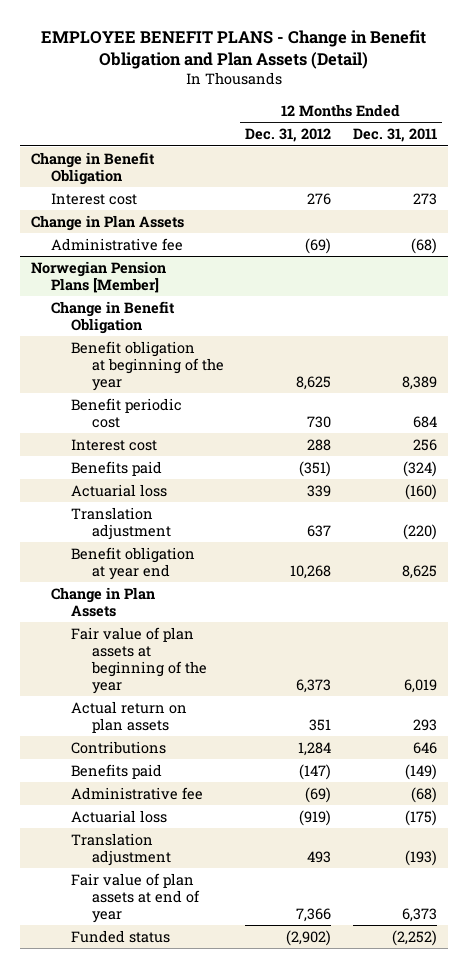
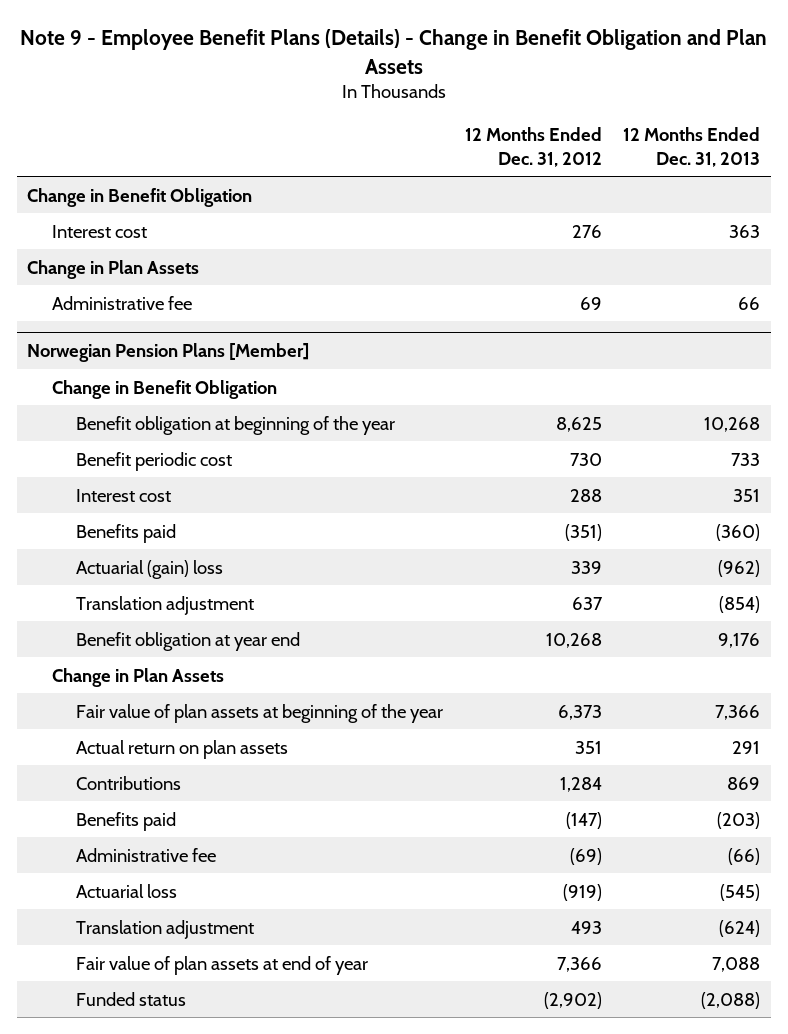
- EMPLOYEE BENEFIT PLANS - Change in Benefit Obligation and Plan Assets (Detail)
+ Note 9 - Employee Benefit Plans (Details) - Change in Benefit Obligation and Plan Assets
- | 12 Months Ended Dec. 31, 2012 | 12 Months Ended Dec. 31, 2011
+ | 12 Months Ended Dec. 31, 2012 | 12 Months Ended Dec. 31, 2013
- Administrative fee | (69) | (68)
+ Administrative fee | 69 | 66
@ Norwegian Pension Plans [Member]
- Actuarial loss | 339 | (160)
+ Actuarial (gain) loss | 339 | (962)

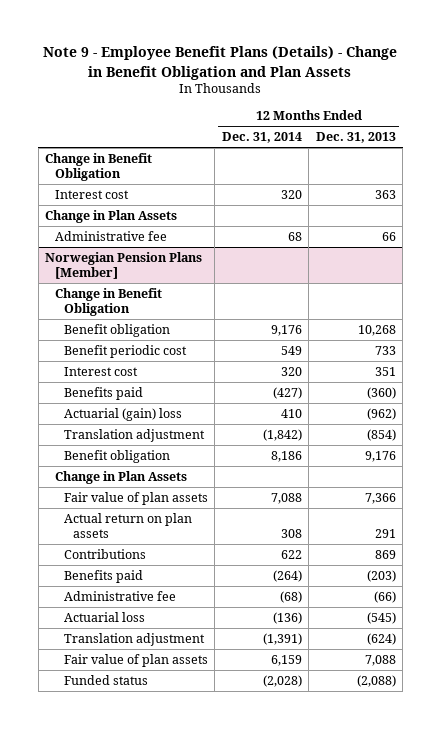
- | 12 Months Ended Dec. 31, 2012 | 12 Months Ended Dec. 31, 2013
+ | 12 Months Ended Dec. 31, 2014 | 12 Months Ended Dec. 31, 2013
@ Norwegian Pension Plans [Member]
- Benefit obligation at beginning of the year | 8,625 | 10,268
+ Benefit obligation | 9,176 | 10,268
- Benefit obligation at year end | 10,268 | 9,176
+ Benefit obligation | 8,186 | 9,176
- Fair value of plan assets at beginning of the year | 6,373 | 7,366
+ Fair value of plan assets | 7,088 | 7,366
- Fair value of plan assets at end of year | 7,366 | 7,088
+ Fair value of plan assets | 6,159 | 7,088

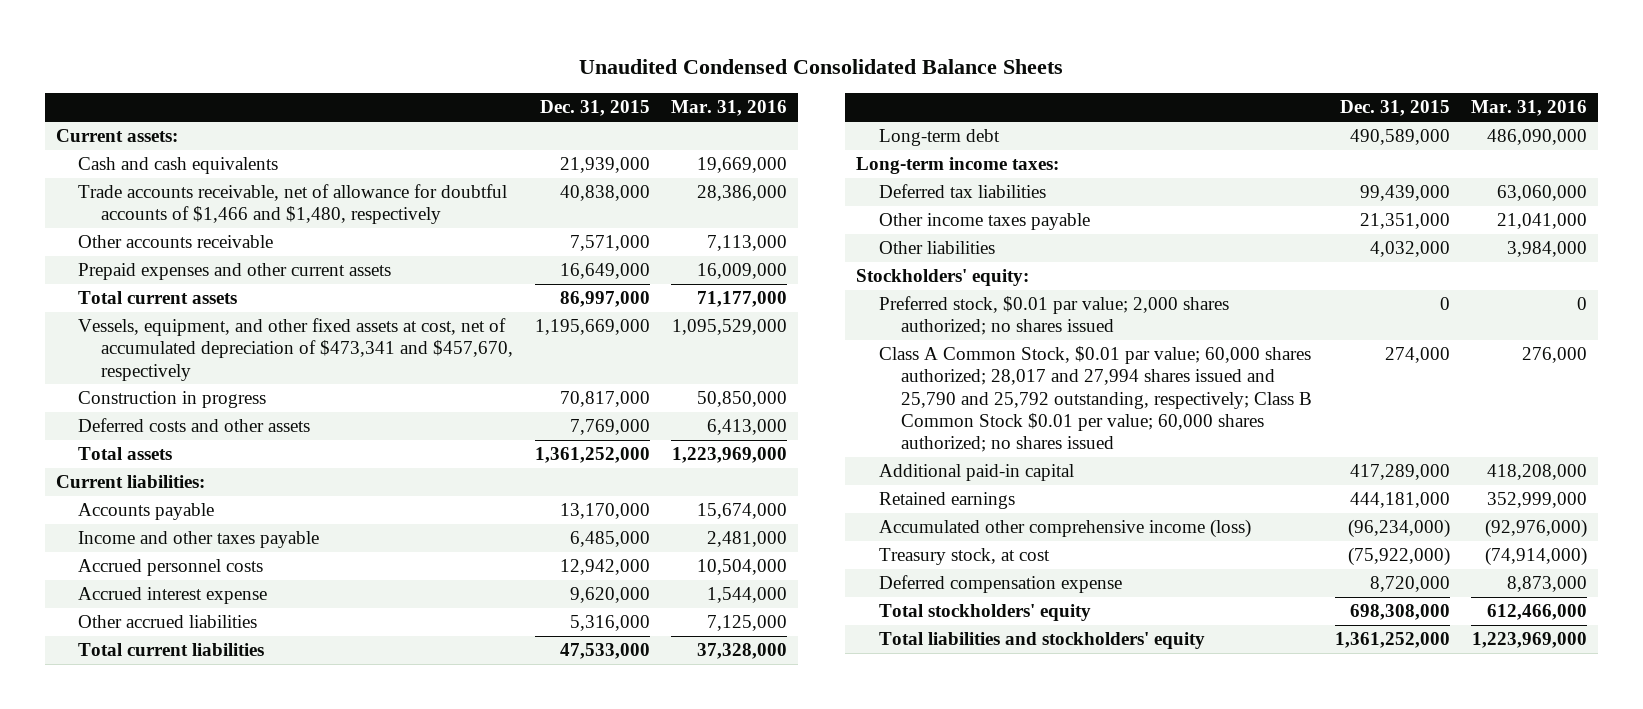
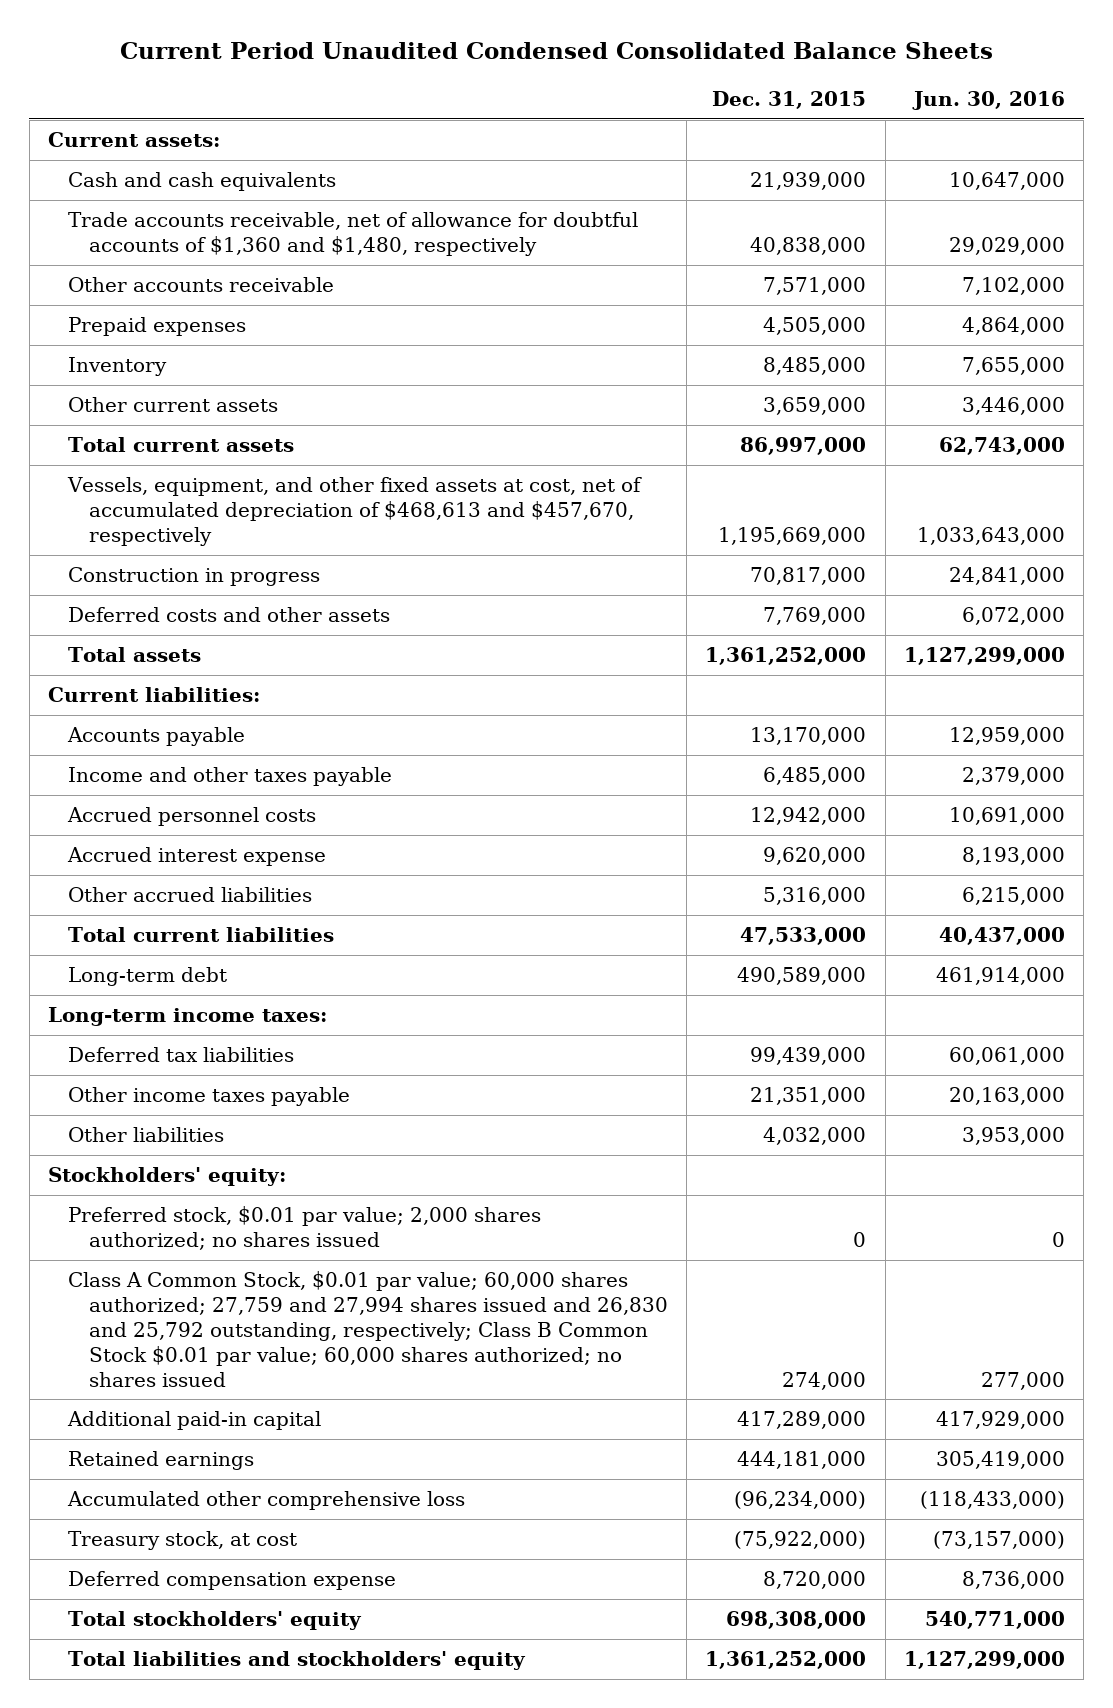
- Unaudited Condensed Consolidated Balance Sheets
+ Current Period Unaudited Condensed Consolidated Balance Sheets
- | Dec. 31, 2015 | Mar. 31, 2016
+ | Dec. 31, 2015 | Jun. 30, 2016
- Trade accounts receivable, net of allowance for doubtful accounts of $1,466 and $1,480, respectively | 40,838,000 | 28,386,000
+ Trade accounts receivable, net of allowance for doubtful accounts of $1,360 and $1,480, respectively | 40,838,000 | 29,029,000
- Prepaid expenses and other current assets | 16,649,000 | 16,009,000
+ Prepaid expenses | 4,505,000 | 4,864,000
+ Inventory | 8,485,000 | 7,655,000
+ Other current assets | 3,659,000 | 3,446,000
- Vessels, equipment, and other fixed assets at cost, net of accumulated depreciation of $473,341 and $457,670, respectively | 1,195,669,000 | 1,095,529,000
+ Vessels, equipment, and other fixed assets at cost, net of accumulated depreciation of $468,613 and $457,670, respectively | 1,195,669,000 | 1,033,643,000
- Class A Common Stock, $0.01 par value; 60,000 shares authorized; 28,017 and 27,994 shares issued and 25,790 and 25,792 outstanding, respectively; Class B Common Stock $0.01 per value; 60,000 shares authorized; no shares issued | 274,000 | 276,000
+ Class A Common Stock, $0.01 par value; 60,000 shares authorized; 27,759 and 27,994 shares issued and 26,830 and 25,792 outstanding, respectively; Class B Common Stock $0.01 par value; 60,000 shares authorized; no shares issued | 274,000 | 277,000
- Accumulated other comprehensive income (loss) | (96,234,000) | (92,976,000)
+ Accumulated other comprehensive loss | (96,234,000) | (118,433,000)

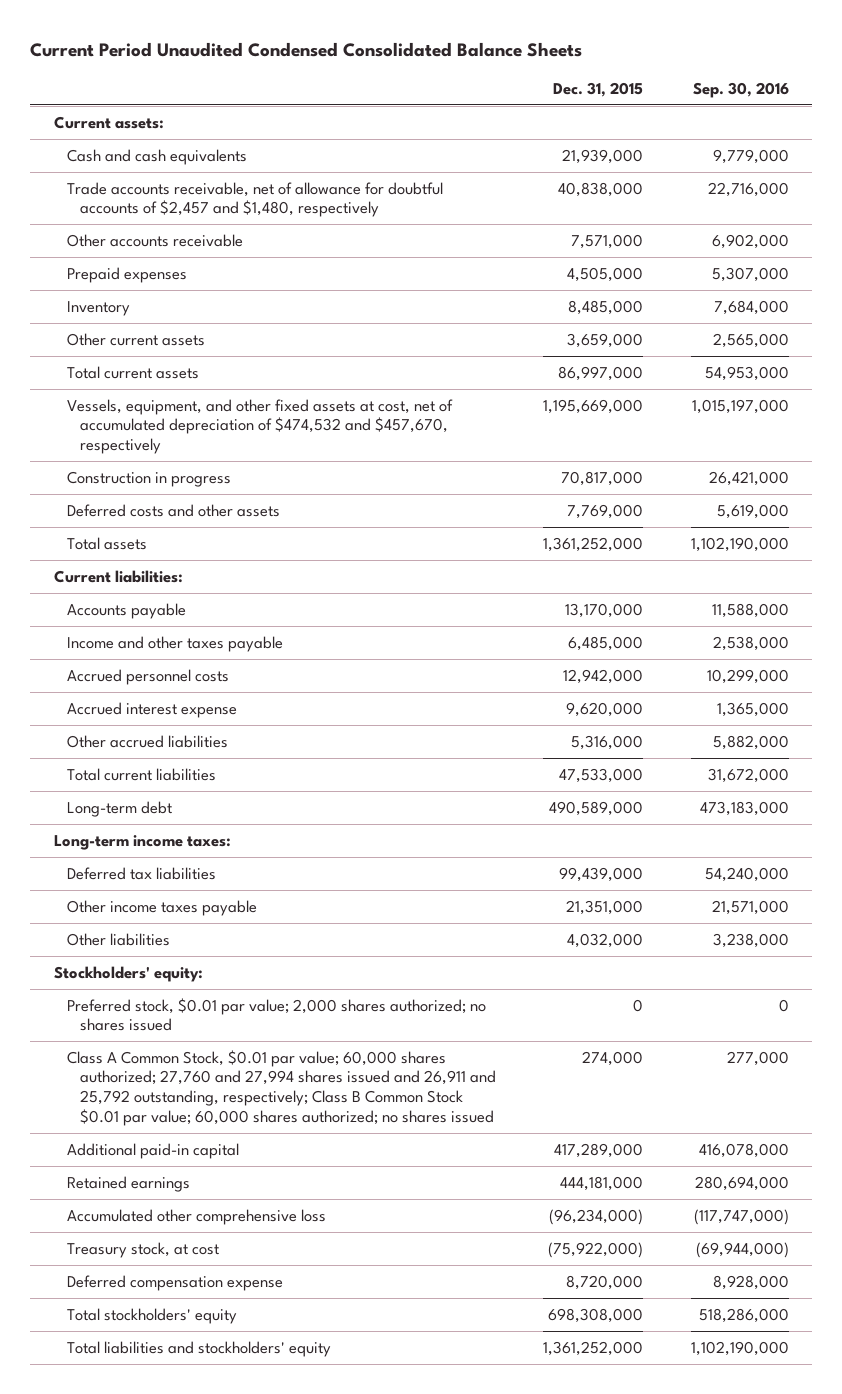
- | Dec. 31, 2015 | Jun. 30, 2016
+ | Dec. 31, 2015 | Sep. 30, 2016
- Trade accounts receivable, net of allowance for doubtful accounts of $1,360 and $1,480, respectively | 40,838,000 | 29,029,000
+ Trade accounts receivable, net of allowance for doubtful accounts of $2,457 and $1,480, respectively | 40,838,000 | 22,716,000
- Vessels, equipment, and other fixed assets at cost, net of accumulated depreciation of $468,613 and $457,670, respectively | 1,195,669,000 | 1,033,643,000
+ Vessels, equipment, and other fixed assets at cost, net of accumulated depreciation of $474,532 and $457,670, respectively | 1,195,669,000 | 1,015,197,000
- Class A Common Stock, $0.01 par value; 60,000 shares authorized; 27,759 and 27,994 shares issued and 26,830 and 25,792 outstanding, respectively; Class B Common Stock $0.01 par value; 60,000 shares authorized; no shares issued | 274,000 | 277,000
+ Class A Common Stock, $0.01 par value; 60,000 shares authorized; 27,760 and 27,994 shares issued and 26,911 and 25,792 outstanding, respectively; Class B Common Stock $0.01 par value; 60,000 shares authorized; no shares issued | 274,000 | 277,000

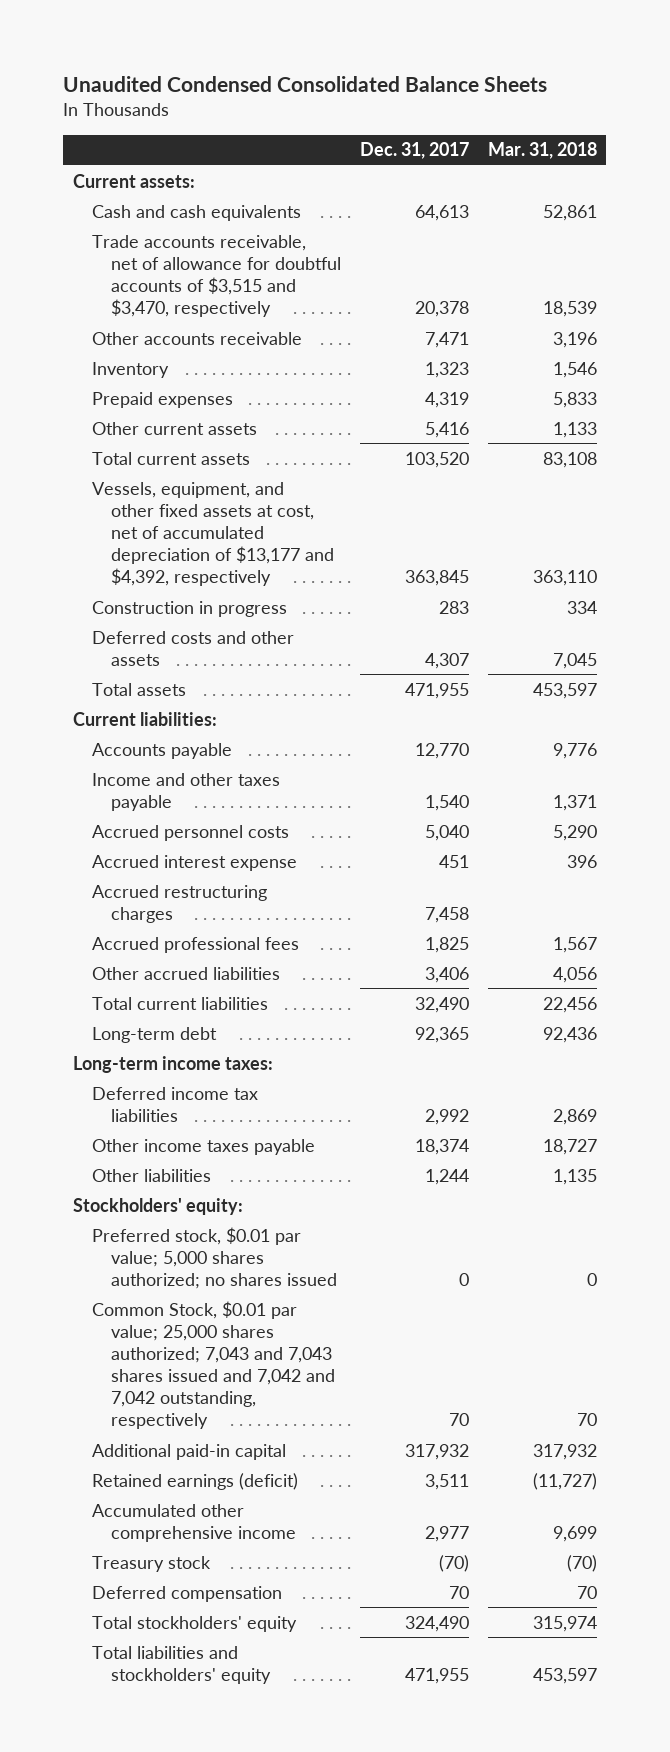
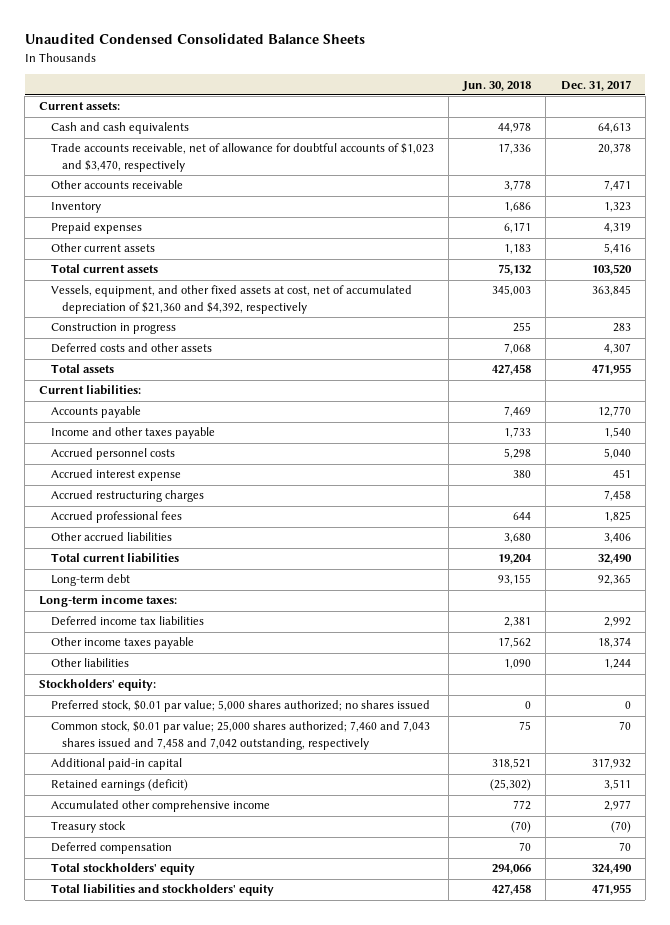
- | Dec. 31, 2017 | Mar. 31, 2018
+ | Jun. 30, 2018 | Dec. 31, 2017
- Trade accounts receivable, net of allowance for doubtful accounts of $3,515 and $3,470, respectively | 20,378 | 18,539
+ Trade accounts receivable, net of allowance for doubtful accounts of $1,023 and $3,470, respectively | 17,336 | 20,378
- Vessels, equipment, and other fixed assets at cost, net of accumulated depreciation of $13,177 and $4,392, respectively | 363,845 | 363,110
+ Vessels, equipment, and other fixed assets at cost, net of accumulated depreciation of $21,360 and $4,392, respectively | 345,003 | 363,845
- Common Stock, $0.01 par value; 25,000 shares authorized; 7,043 and 7,043 shares issued and 7,042 and 7,042 outstanding, respectively | 70 | 70
+ Common stock, $0.01 par value; 25,000 shares authorized; 7,460 and 7,043 shares issued and 7,458 and 7,042 outstanding, respectively | 75 | 70

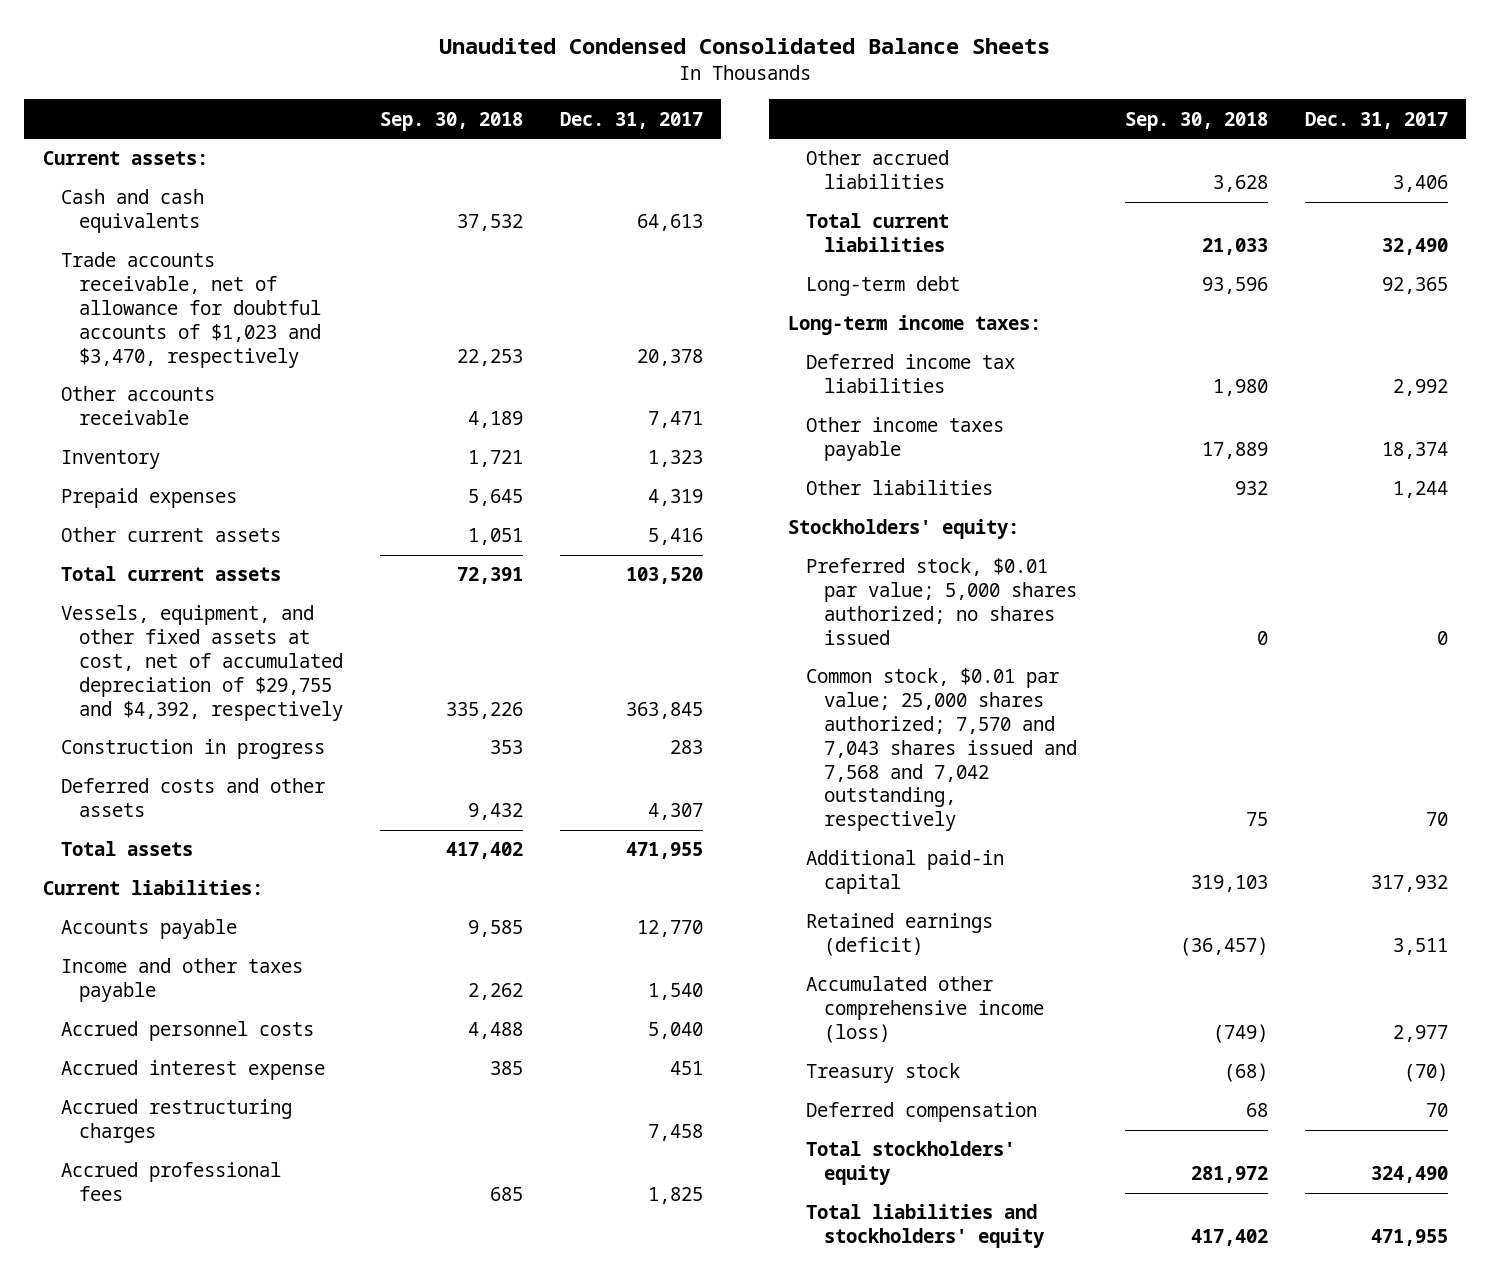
- | Jun. 30, 2018 | Dec. 31, 2017
+ | Sep. 30, 2018 | Dec. 31, 2017
- Vessels, equipment, and other fixed assets at cost, net of accumulated depreciation of $21,360 and $4,392, respectively | 345,003 | 363,845
+ Vessels, equipment, and other fixed assets at cost, net of accumulated depreciation of $29,755 and $4,392, respectively | 335,226 | 363,845
- Common stock, $0.01 par value; 25,000 shares authorized; 7,460 and 7,043 shares issued and 7,458 and 7,042 outstanding, respectively | 75 | 70
+ Common stock, $0.01 par value; 25,000 shares authorized; 7,570 and 7,043 shares issued and 7,568 and 7,042 outstanding, respectively | 75 | 70
- Accumulated other comprehensive income | 772 | 2,977
+ Accumulated other comprehensive income (loss) | (749) | 2,977

